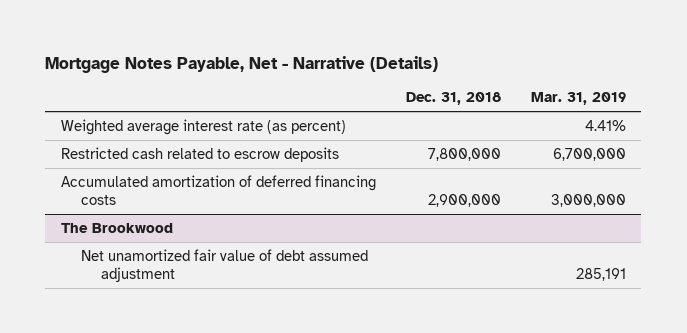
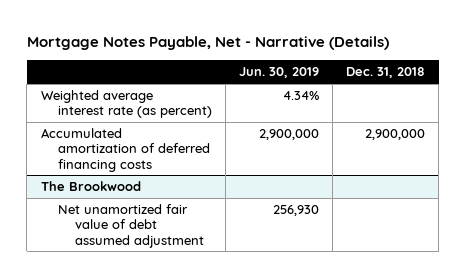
- | Dec. 31, 2018 | Mar. 31, 2019
+ | Jun. 30, 2019 | Dec. 31, 2018
- Restricted cash related to escrow deposits | 7,800,000 | 6,700,000

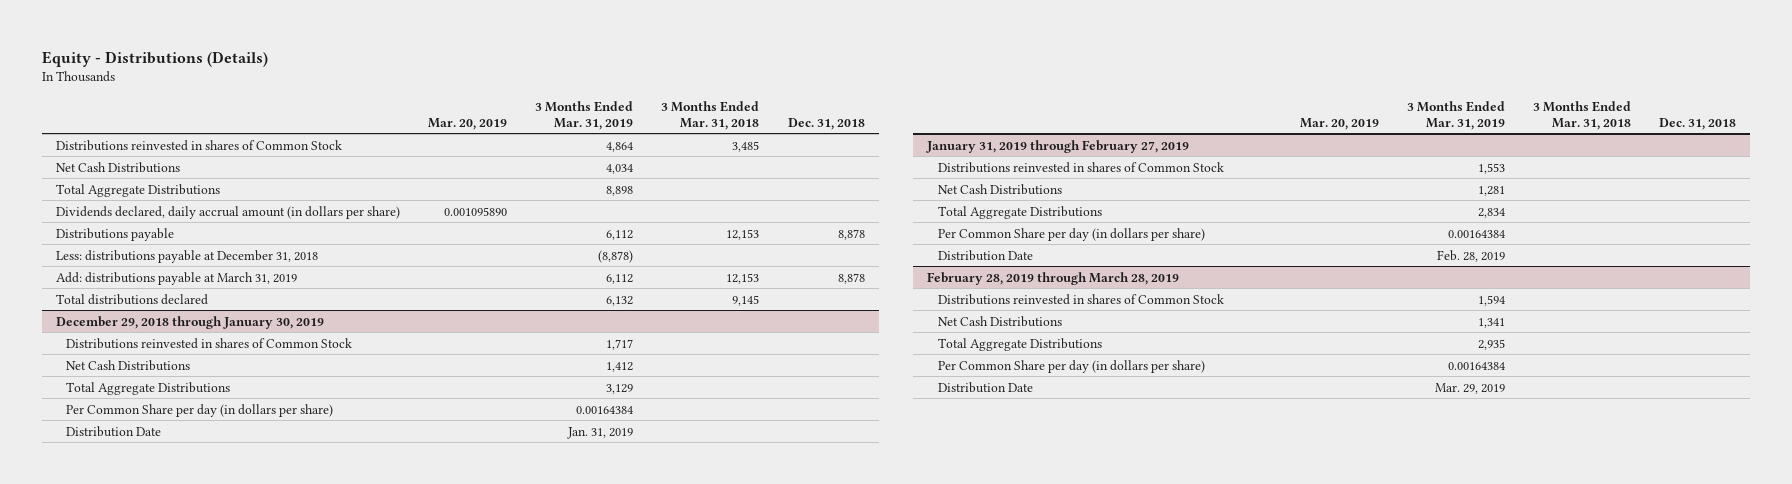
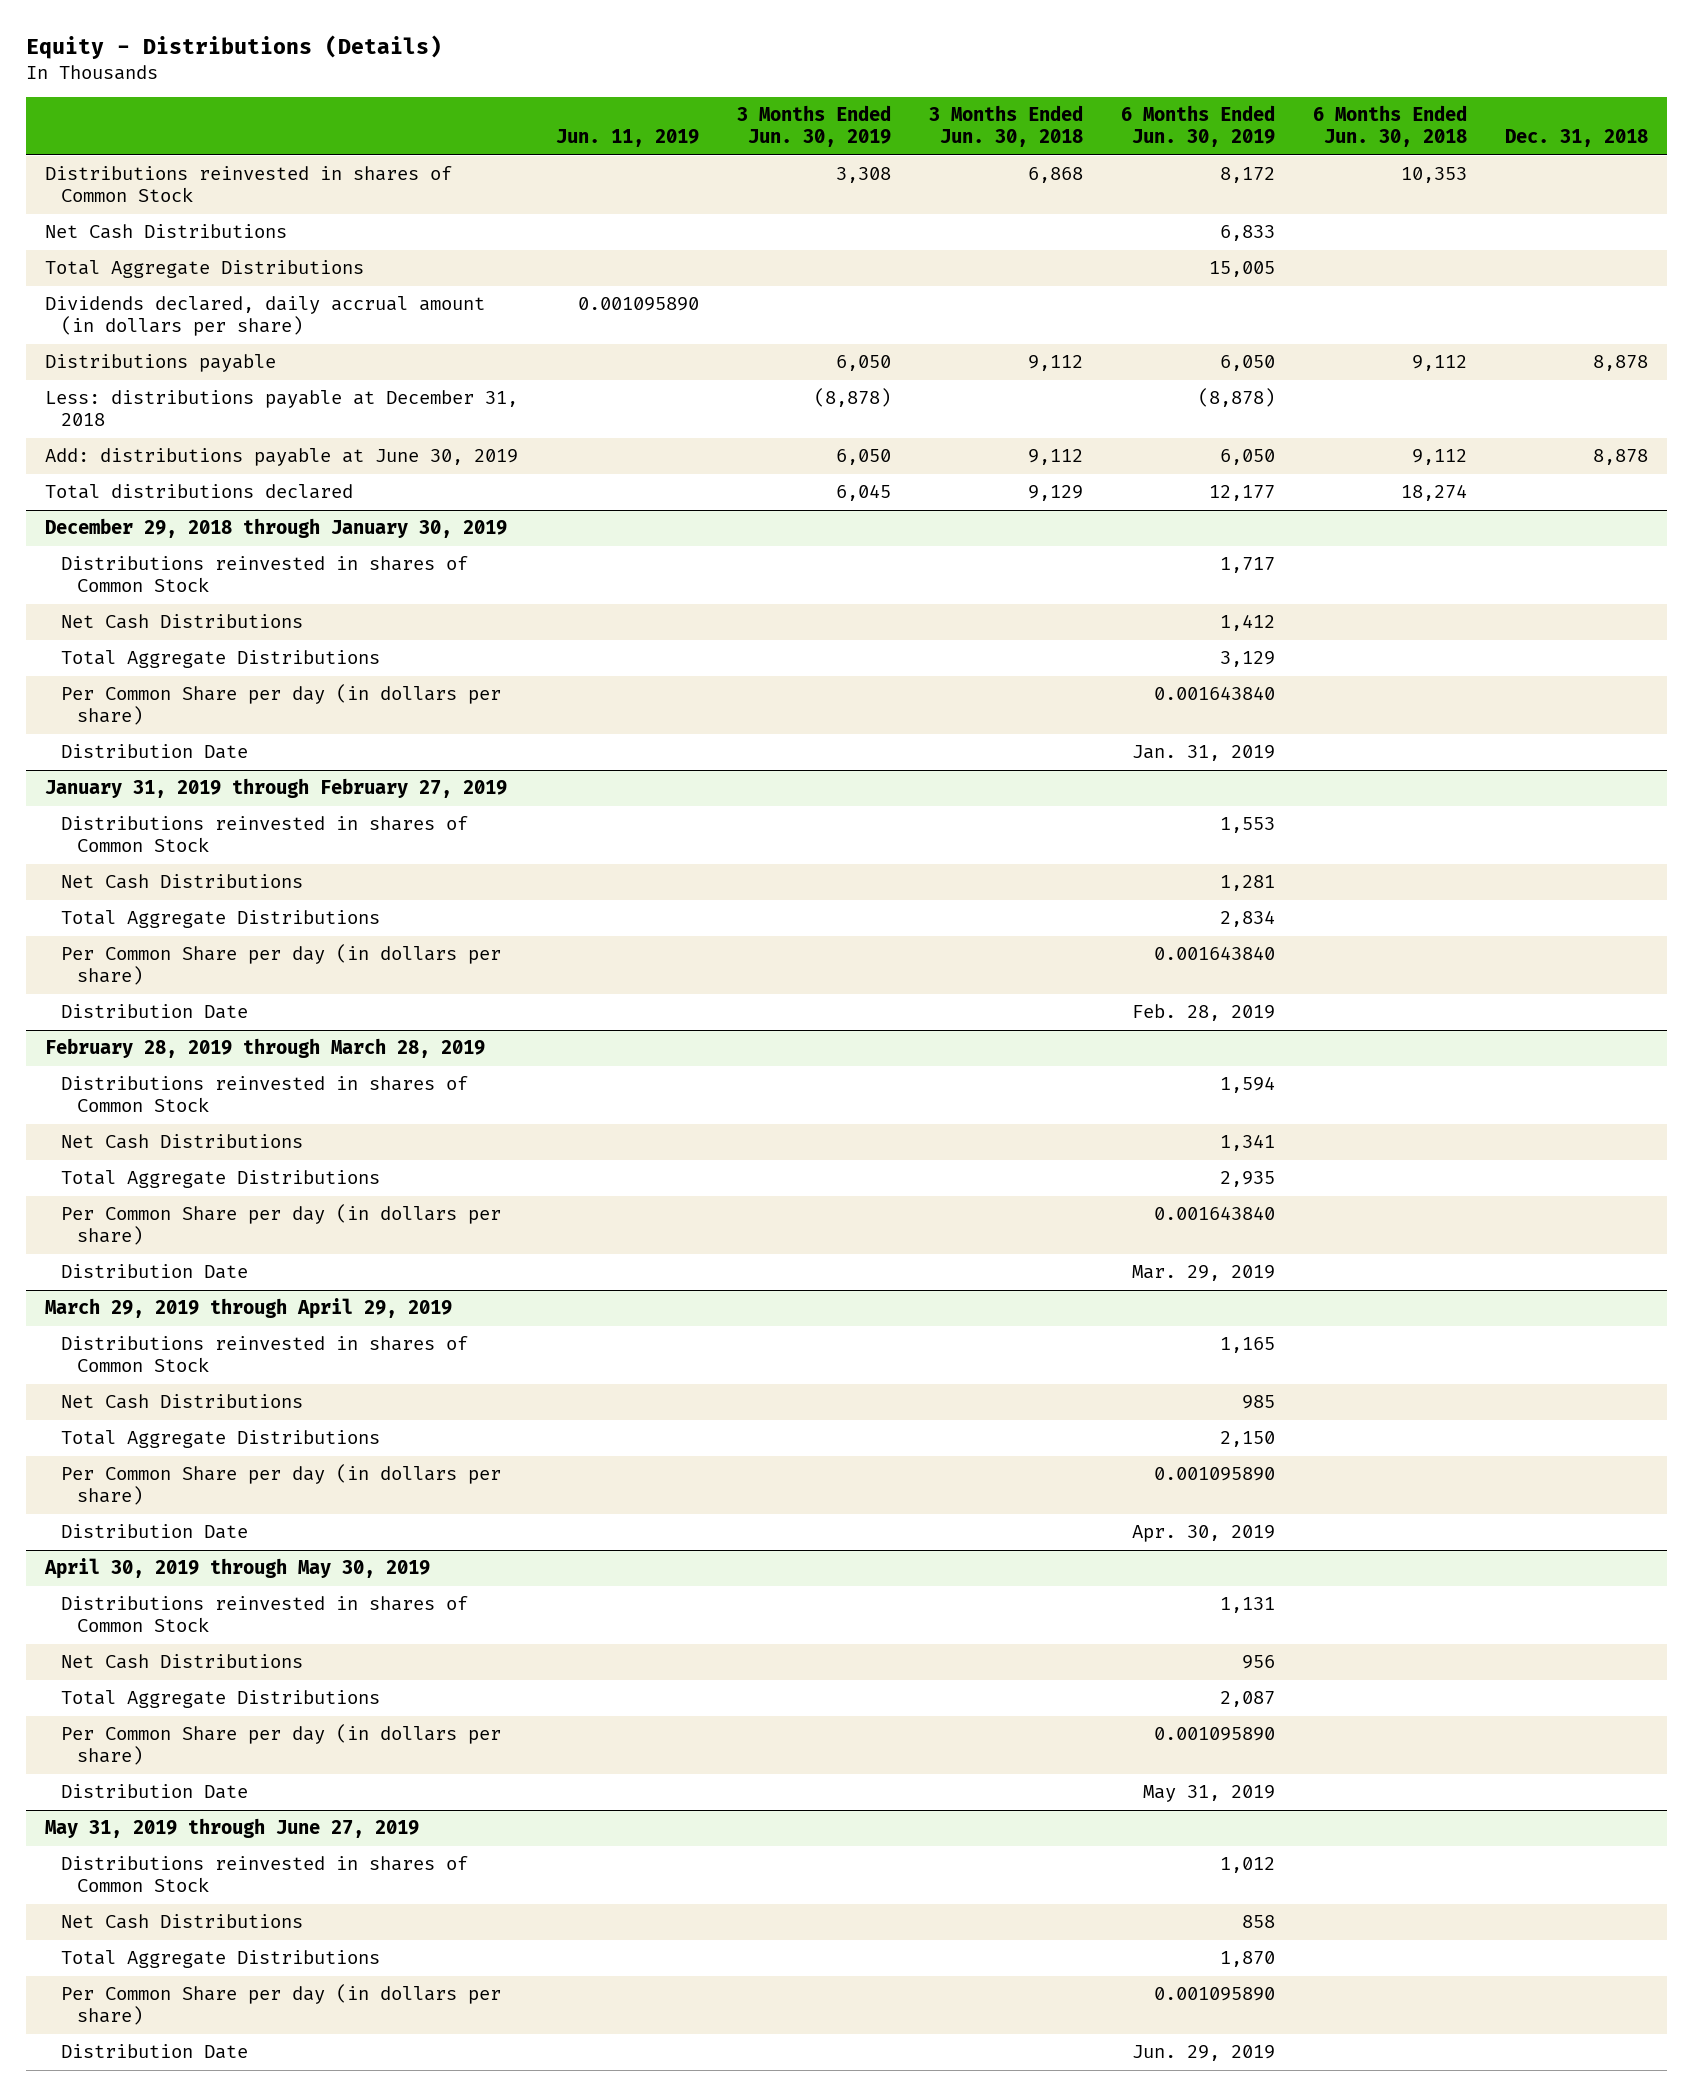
- | Mar. 20, 2019 | 3 Months Ended Mar. 31, 2019 | 3 Months Ended Mar. 31, 2018 | Dec. 31, 2018
+ | Jun. 11, 2019 | 3 Months Ended Jun. 30, 2019 | 3 Months Ended Jun. 30, 2018 | 6 Months Ended Jun. 30, 2019 | 6 Months Ended Jun. 30, 2018 | Dec. 31, 2018
- Add: distributions payable at March 31, 2019 | | 6,112 | 12,153 | 8,878
+ Add: distributions payable at June 30, 2019 | | 6,050 | 9,112 | 6,050 | 9,112 | 8,878
+ March 29, 2019 through April 29, 2019
+ Distributions reinvested in shares of Common Stock | | | | 1,165 | |
+ Net Cash Distributions | | | | 985 | |
+ Total Aggregate Distributions | | | | 2,150 | |
+ Per Common Share per day (in dollars per share) | | | | 0.001095890 | |
+ Distribution Date | | | | Apr. 30, 2019 | |
+ April 30, 2019 through May 30, 2019
+ Distributions reinvested in shares of Common Stock | | | | 1,131 | |
+ Net Cash Distributions | | | | 956 | |
+ Total Aggregate Distributions | | | | 2,087 | |
+ Per Common Share per day (in dollars per share) | | | | 0.001095890 | |
+ Distribution Date | | | | May 31, 2019 | |
+ May 31, 2019 through June 27, 2019
+ Distributions reinvested in shares of Common Stock | | | | 1,012 | |
+ Net Cash Distributions | | | | 858 | |
+ Total Aggregate Distributions | | | | 1,870 | |
+ Per Common Share per day (in dollars per share) | | | | 0.001095890 | |
+ Distribution Date | | | | Jun. 29, 2019 | |

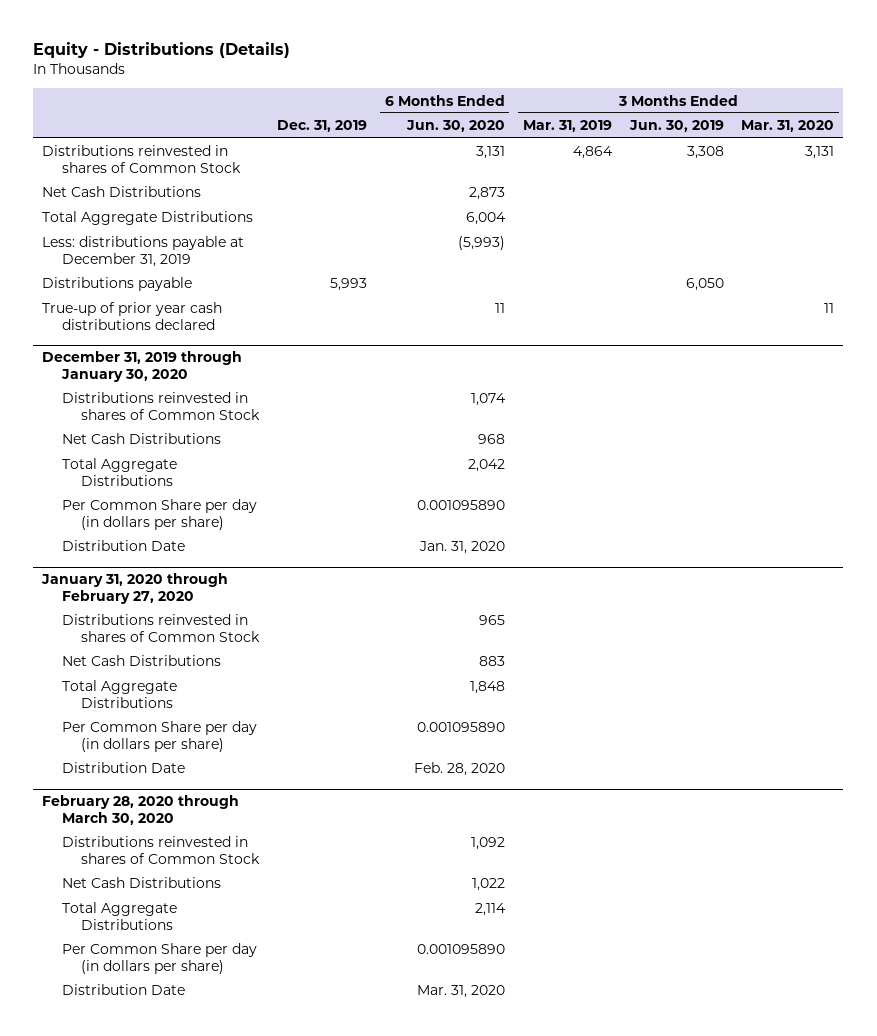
- | Jun. 11, 2019 | 3 Months Ended Jun. 30, 2019 | 3 Months Ended Jun. 30, 2018 | 6 Months Ended Jun. 30, 2019 | 6 Months Ended Jun. 30, 2018 | Dec. 31, 2018
+ | Dec. 31, 2019 | 6 Months Ended Jun. 30, 2020 | 3 Months Ended Mar. 31, 2019 | 3 Months Ended Jun. 30, 2019 | 3 Months Ended Mar. 31, 2020
- Dividends declared, daily accrual amount (in dollars per share) | 0.001095890 | | | | |
+ Less: distributions payable at December 31, 2019 | | (5,993) | | |
- Less: distributions payable at December 31, 2018 | | (8,878) | | (8,878) | |
- Add: distributions payable at June 30, 2019 | | 6,050 | 9,112 | 6,050 | 9,112 | 8,878
- Total distributions declared | | 6,045 | 9,129 | 12,177 | 18,274 |
- December 29, 2018 through January 30, 2019
+ True-up of prior year cash distributions declared | | 11 | | | 11
+ December 31, 2019 through January 30, 2020
- January 31, 2019 through February 27, 2019
+ January 31, 2020 through February 27, 2020
- February 28, 2019 through March 28, 2019
+ February 28, 2020 through March 30, 2020
- March 29, 2019 through April 29, 2019
- Distributions reinvested in shares of Common Stock | | | | 1,165 | |
- Net Cash Distributions | | | | 985 | |
- Total Aggregate Distributions | | | | 2,150 | |
- Per Common Share per day (in dollars per share) | | | | 0.001095890 | |
- Distribution Date | | | | Apr. 30, 2019 | |
- April 30, 2019 through May 30, 2019
- Distributions reinvested in shares of Common Stock | | | | 1,131 | |
- Net Cash Distributions | | | | 956 | |
- Total Aggregate Distributions | | | | 2,087 | |
- Per Common Share per day (in dollars per share) | | | | 0.001095890 | |
- Distribution Date | | | | May 31, 2019 | |
- May 31, 2019 through June 27, 2019
- Distributions reinvested in shares of Common Stock | | | | 1,012 | |
- Net Cash Distributions | | | | 858 | |
- Total Aggregate Distributions | | | | 1,870 | |
- Per Common Share per day (in dollars per share) | | | | 0.001095890 | |
- Distribution Date | | | | Jun. 29, 2019 | |

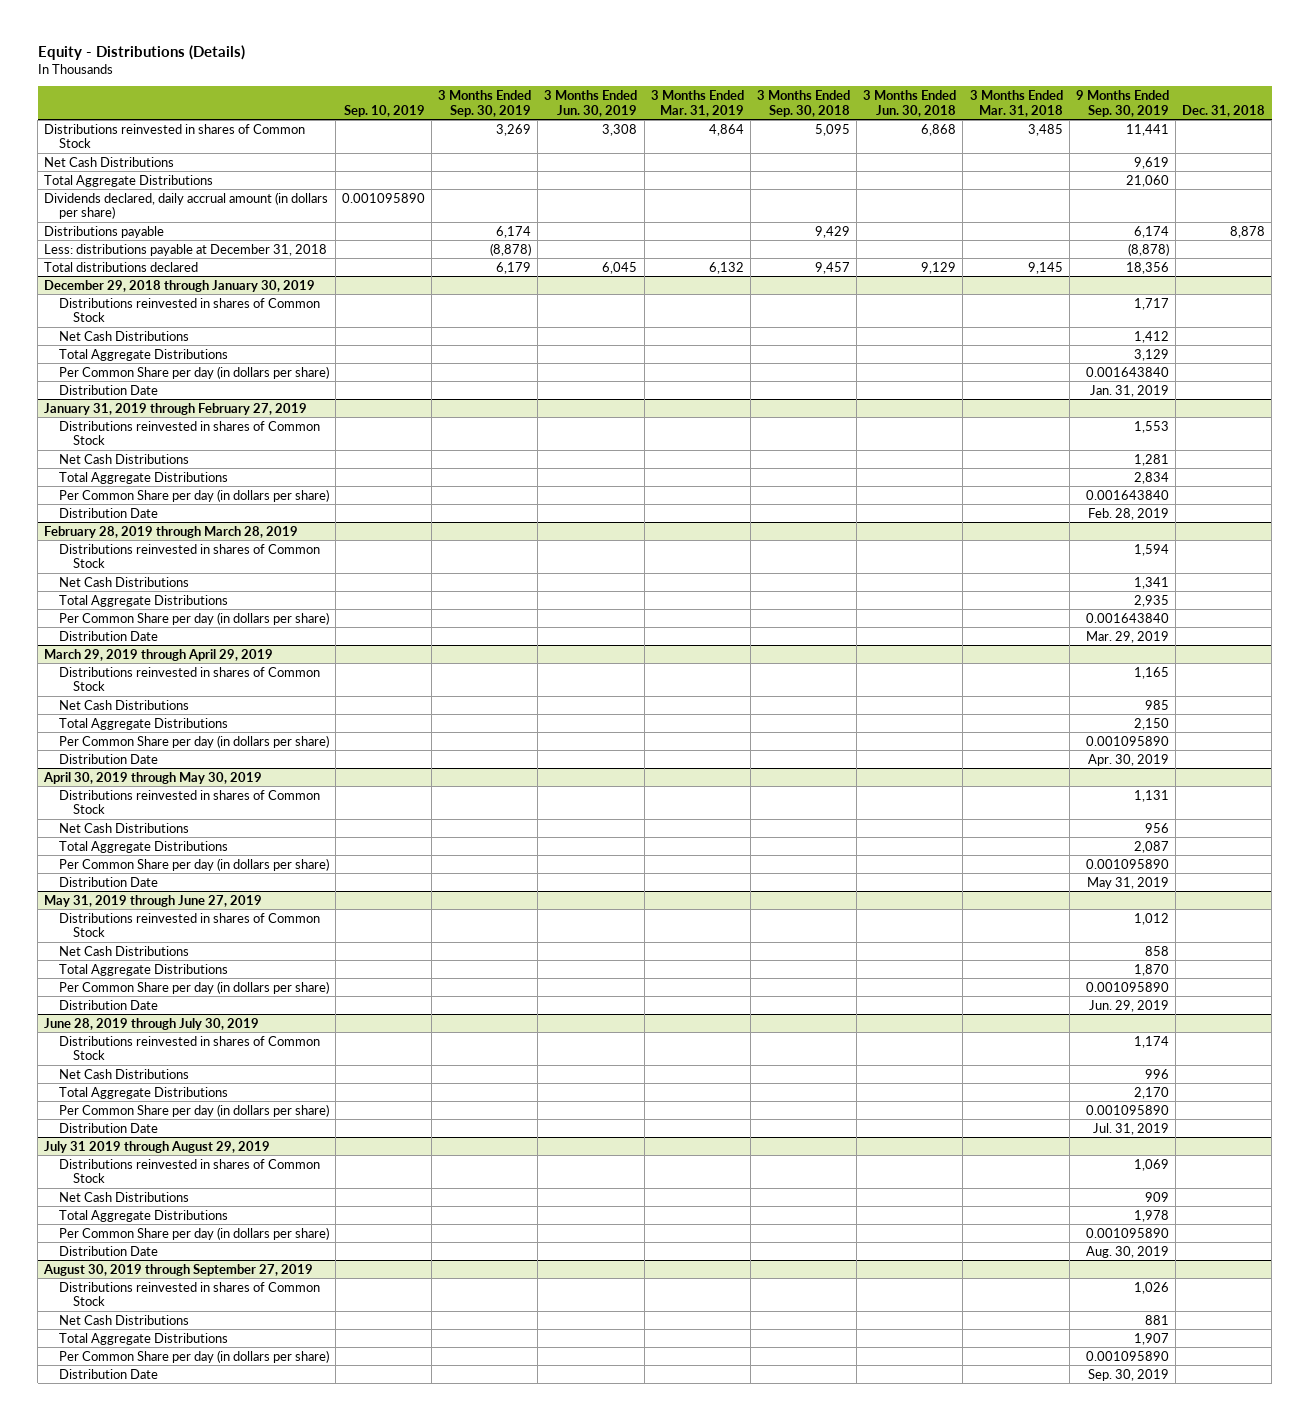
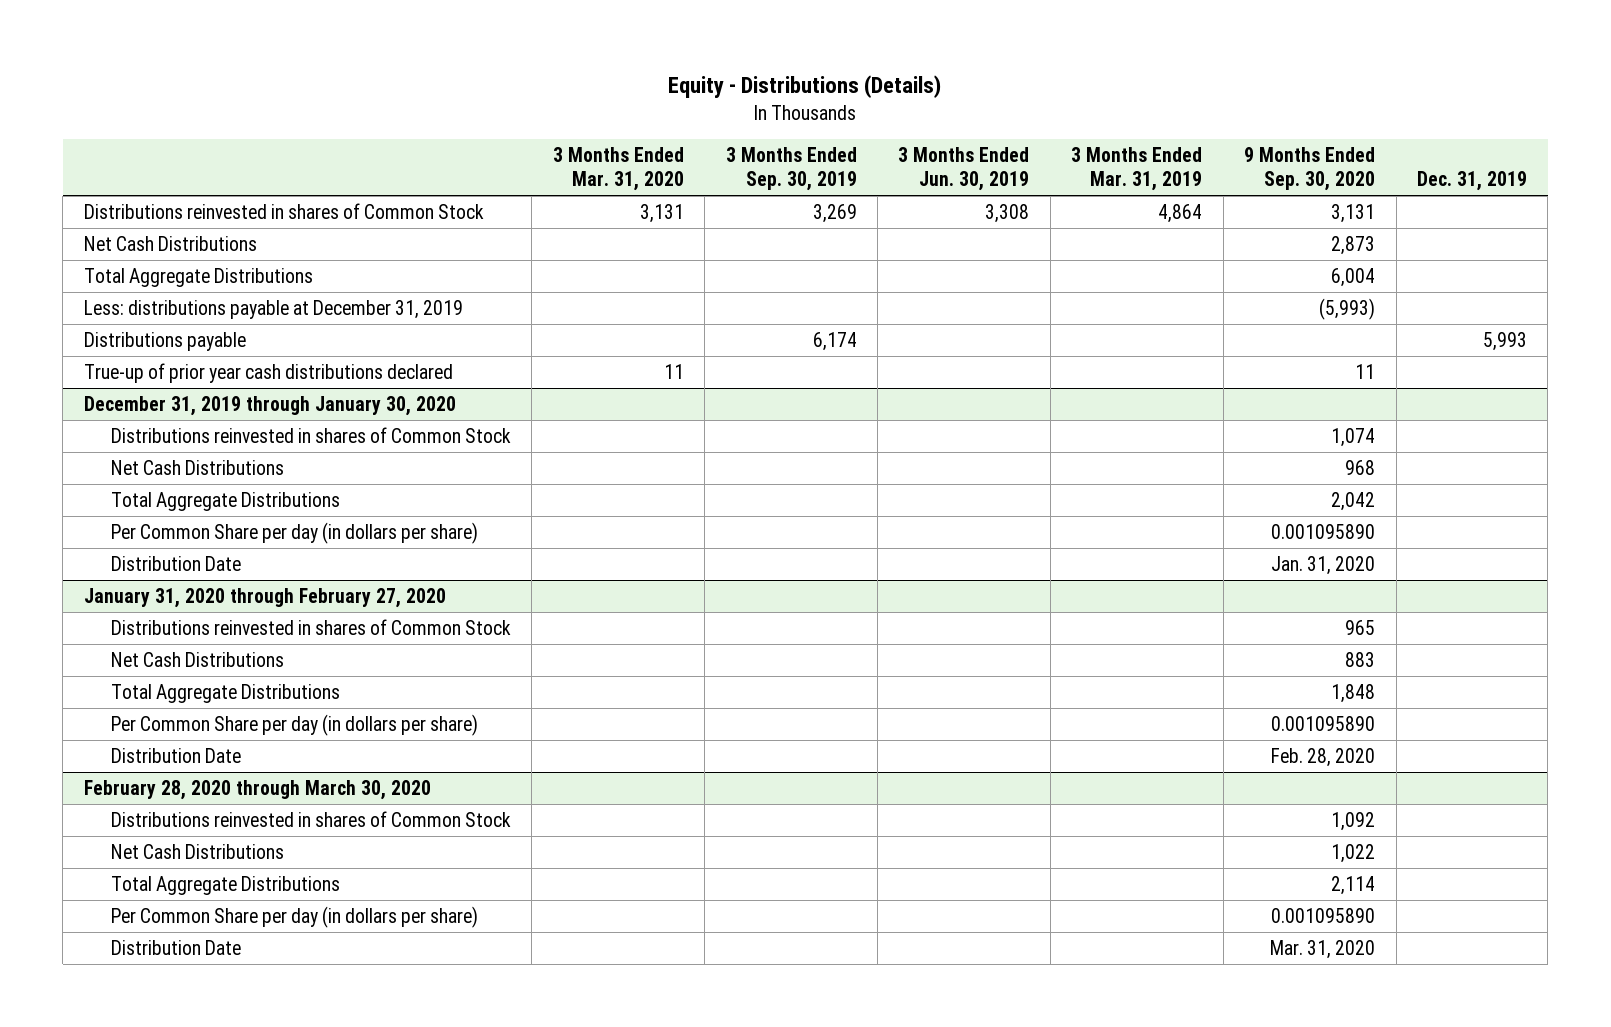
- | Sep. 10, 2019 | 3 Months Ended Sep. 30, 2019 | 3 Months Ended Jun. 30, 2019 | 3 Months Ended Mar. 31, 2019 | 3 Months Ended Sep. 30, 2018 | 3 Months Ended Jun. 30, 2018 | 3 Months Ended Mar. 31, 2018 | 9 Months Ended Sep. 30, 2019 | Dec. 31, 2018
+ | 3 Months Ended Mar. 31, 2020 | 3 Months Ended Sep. 30, 2019 | 3 Months Ended Jun. 30, 2019 | 3 Months Ended Mar. 31, 2019 | 9 Months Ended Sep. 30, 2020 | Dec. 31, 2019
- Dividends declared, daily accrual amount (in dollars per share) | 0.001095890 | | | | | | | |
+ Less: distributions payable at December 31, 2019 | | | | | (5,993) |
- Less: distributions payable at December 31, 2018 | | (8,878) | | | | | | (8,878) |
- Total distributions declared | | 6,179 | 6,045 | 6,132 | 9,457 | 9,129 | 9,145 | 18,356 |
- December 29, 2018 through January 30, 2019
+ True-up of prior year cash distributions declared | 11 | | | | 11 |
+ December 31, 2019 through January 30, 2020
- January 31, 2019 through February 27, 2019
+ January 31, 2020 through February 27, 2020
- February 28, 2019 through March 28, 2019
+ February 28, 2020 through March 30, 2020
- March 29, 2019 through April 29, 2019
- Distributions reinvested in shares of Common Stock | | | | | | | | 1,165 |
- Net Cash Distributions | | | | | | | | 985 |
- Total Aggregate Distributions | | | | | | | | 2,150 |
- Per Common Share per day (in dollars per share) | | | | | | | | 0.001095890 |
- Distribution Date | | | | | | | | Apr. 30, 2019 |
- April 30, 2019 through May 30, 2019
- Distributions reinvested in shares of Common Stock | | | | | | | | 1,131 |
- Net Cash Distributions | | | | | | | | 956 |
- Total Aggregate Distributions | | | | | | | | 2,087 |
- Per Common Share per day (in dollars per share) | | | | | | | | 0.001095890 |
- Distribution Date | | | | | | | | May 31, 2019 |
- May 31, 2019 through June 27, 2019
- Distributions reinvested in shares of Common Stock | | | | | | | | 1,012 |
- Net Cash Distributions | | | | | | | | 858 |
- Total Aggregate Distributions | | | | | | | | 1,870 |
- Per Common Share per day (in dollars per share) | | | | | | | | 0.001095890 |
- Distribution Date | | | | | | | | Jun. 29, 2019 |
- June 28, 2019 through July 30, 2019
- Distributions reinvested in shares of Common Stock | | | | | | | | 1,174 |
- Net Cash Distributions | | | | | | | | 996 |
- Total Aggregate Distributions | | | | | | | | 2,170 |
- Per Common Share per day (in dollars per share) | | | | | | | | 0.001095890 |
- Distribution Date | | | | | | | | Jul. 31, 2019 |
- July 31 2019 through August 29, 2019
- Distributions reinvested in shares of Common Stock | | | | | | | | 1,069 |
- Net Cash Distributions | | | | | | | | 909 |
- Total Aggregate Distributions | | | | | | | | 1,978 |
- Per Common Share per day (in dollars per share) | | | | | | | | 0.001095890 |
- Distribution Date | | | | | | | | Aug. 30, 2019 |
- August 30, 2019 through September 27, 2019
- Distributions reinvested in shares of Common Stock | | | | | | | | 1,026 |
- Net Cash Distributions | | | | | | | | 881 |
- Total Aggregate Distributions | | | | | | | | 1,907 |
- Per Common Share per day (in dollars per share) | | | | | | | | 0.001095890 |
- Distribution Date | | | | | | | | Sep. 30, 2019 |

